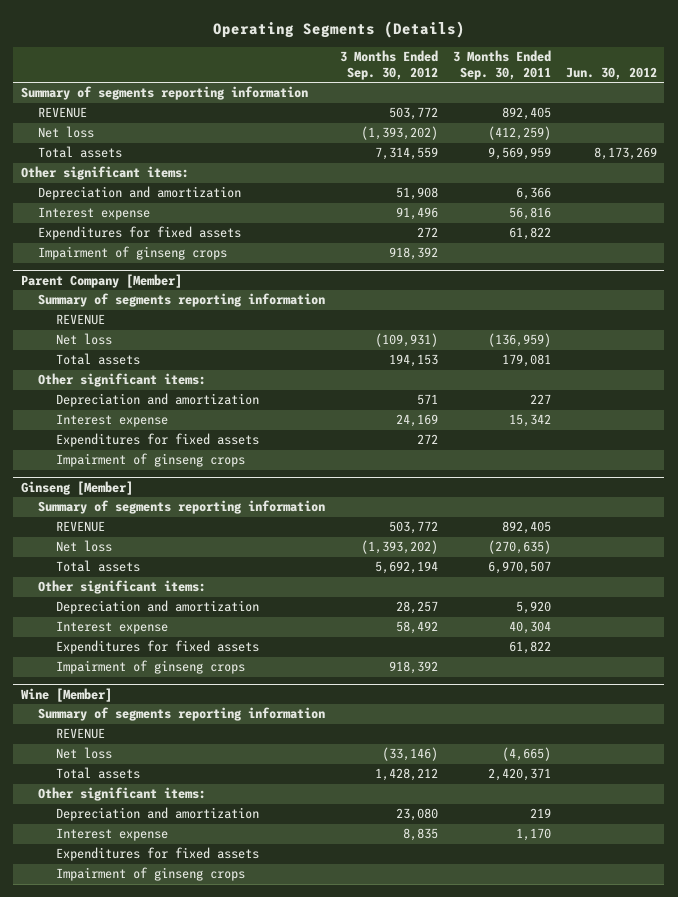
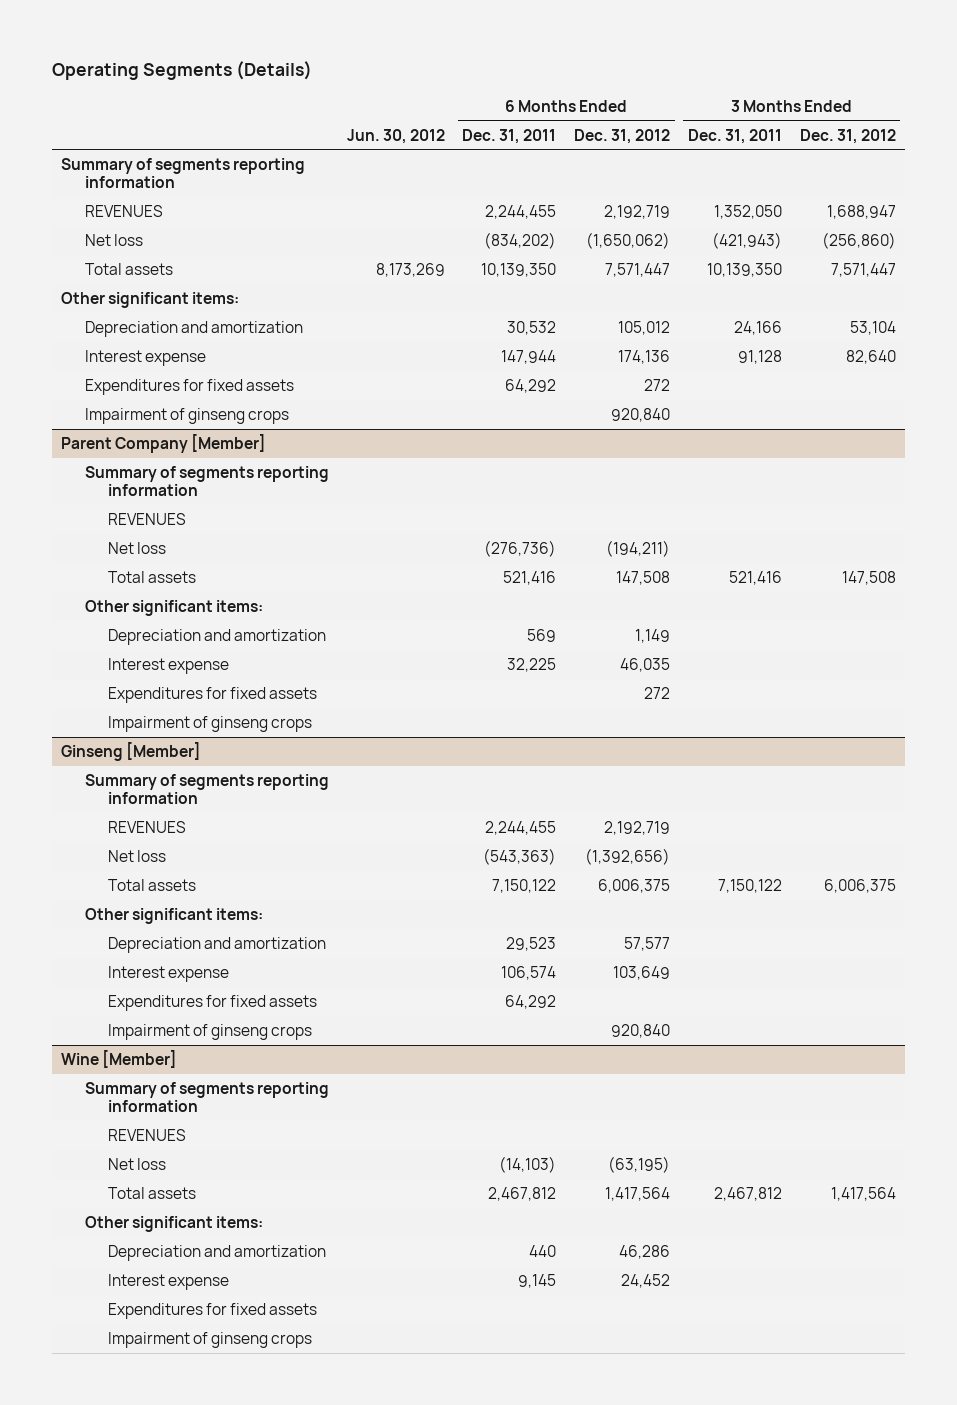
- | 3 Months Ended Sep. 30, 2012 | 3 Months Ended Sep. 30, 2011 | Jun. 30, 2012
+ | Jun. 30, 2012 | 6 Months Ended Dec. 31, 2011 | 6 Months Ended Dec. 31, 2012 | 3 Months Ended Dec. 31, 2011 | 3 Months Ended Dec. 31, 2012
- REVENUE | 503,772 | 892,405 |
+ REVENUES | | 2,244,455 | 2,192,719 | 1,352,050 | 1,688,947
@ Parent Company [Member]
- REVENUE
+ REVENUES
@ Ginseng [Member]
- REVENUE | 503,772 | 892,405 |
+ REVENUES | | 2,244,455 | 2,192,719 | |
@ Wine [Member]
- REVENUE
+ REVENUES

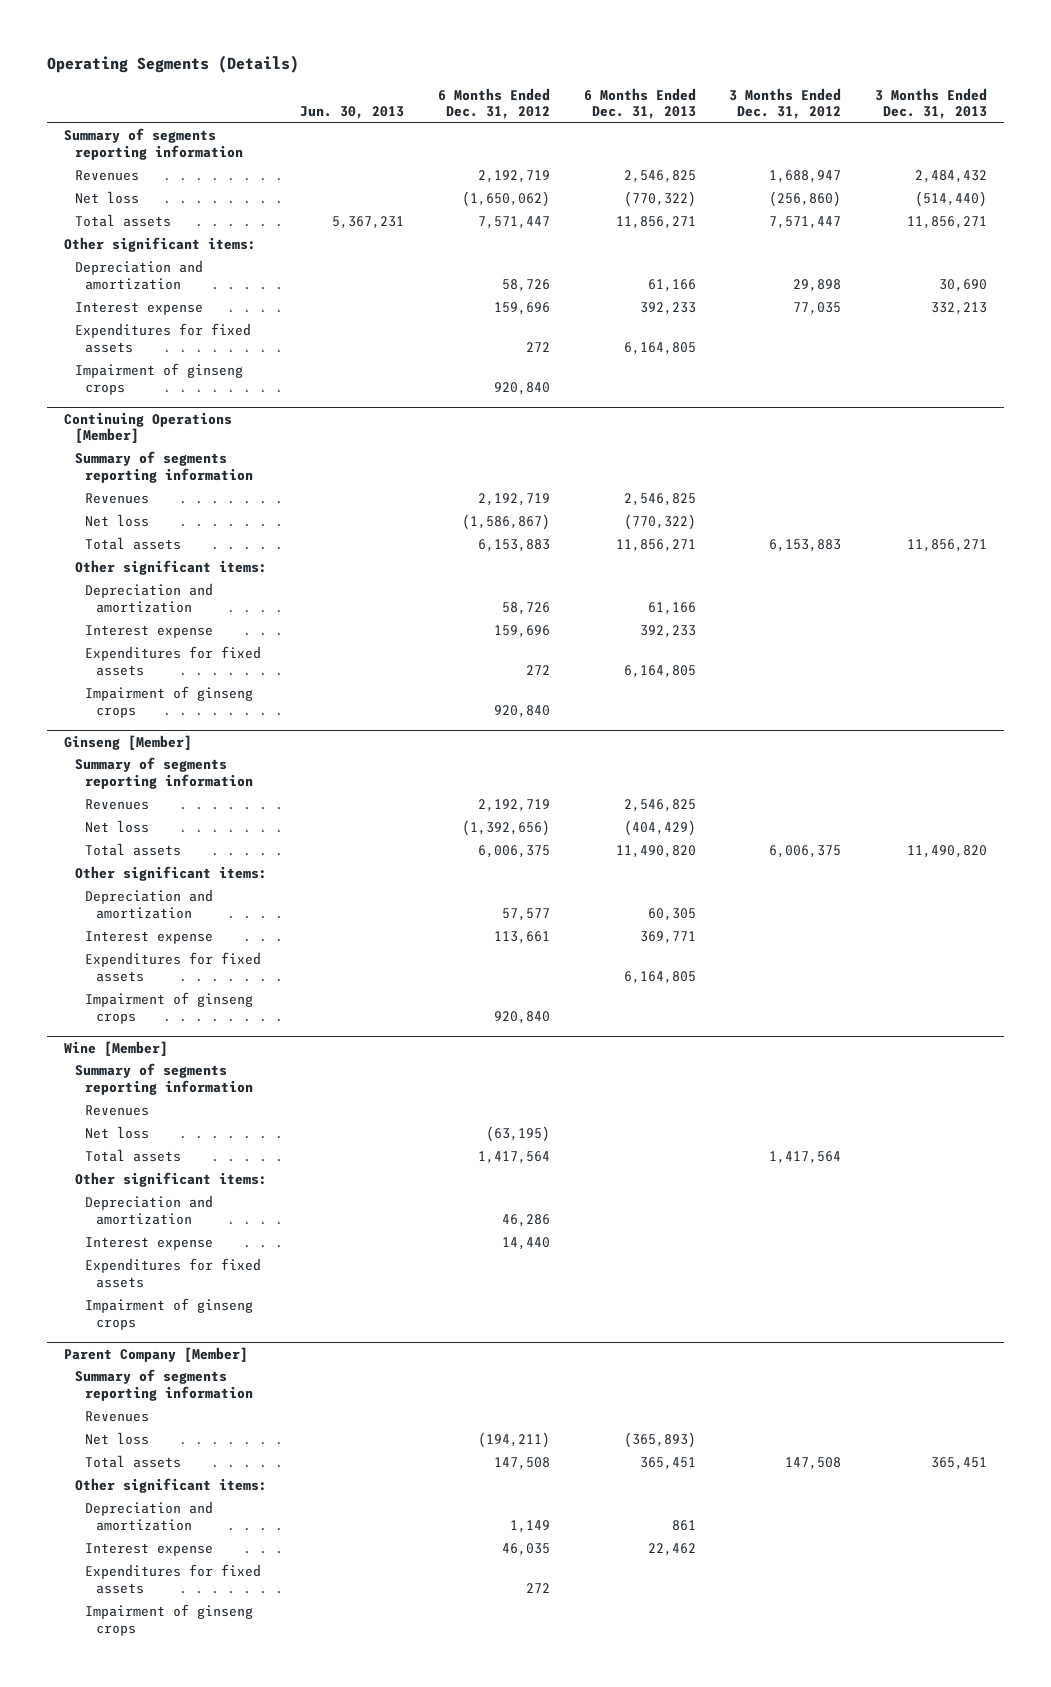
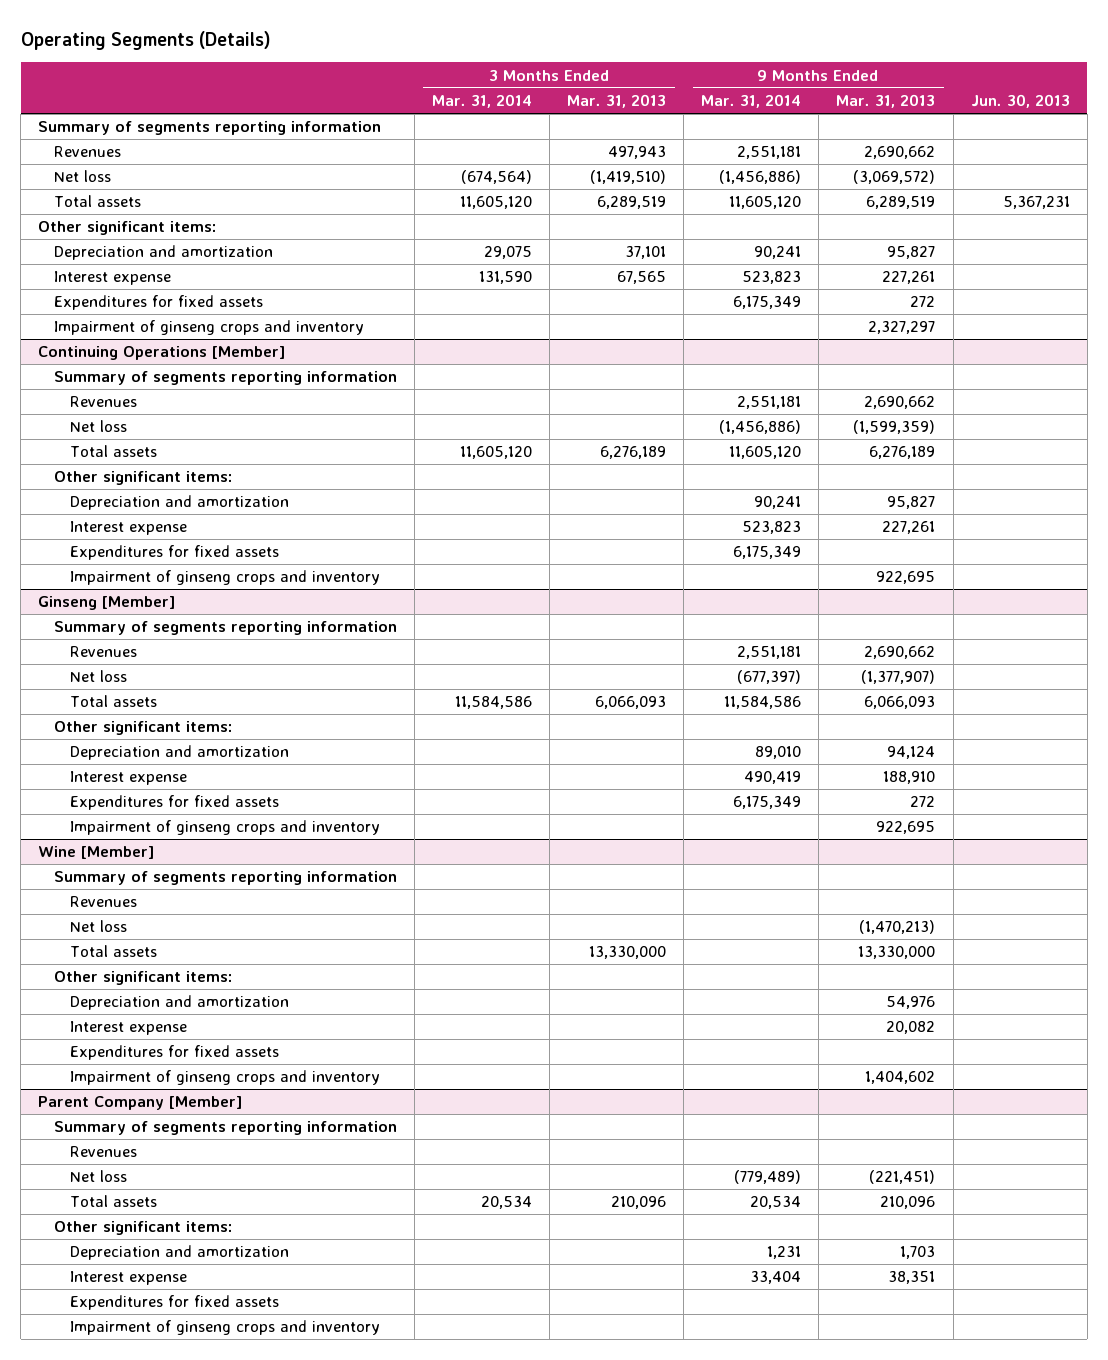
- | Jun. 30, 2013 | 6 Months Ended Dec. 31, 2012 | 6 Months Ended Dec. 31, 2013 | 3 Months Ended Dec. 31, 2012 | 3 Months Ended Dec. 31, 2013
+ | 3 Months Ended Mar. 31, 2014 | 3 Months Ended Mar. 31, 2013 | 9 Months Ended Mar. 31, 2014 | 9 Months Ended Mar. 31, 2013 | Jun. 30, 2013
- Impairment of ginseng crops | | 920,840 | | |
+ Impairment of ginseng crops and inventory | | | | 2,327,297 |
@ Continuing Operations [Member]
- Impairment of ginseng crops | | 920,840 | | |
+ Impairment of ginseng crops and inventory | | | | 922,695 |
@ Ginseng [Member]
- Impairment of ginseng crops | | 920,840 | | |
+ Impairment of ginseng crops and inventory | | | | 922,695 |
@ Wine [Member]
- Impairment of ginseng crops
+ Impairment of ginseng crops and inventory | | | | 1,404,602 |
@ Parent Company [Member]
- Impairment of ginseng crops
+ Impairment of ginseng crops and inventory

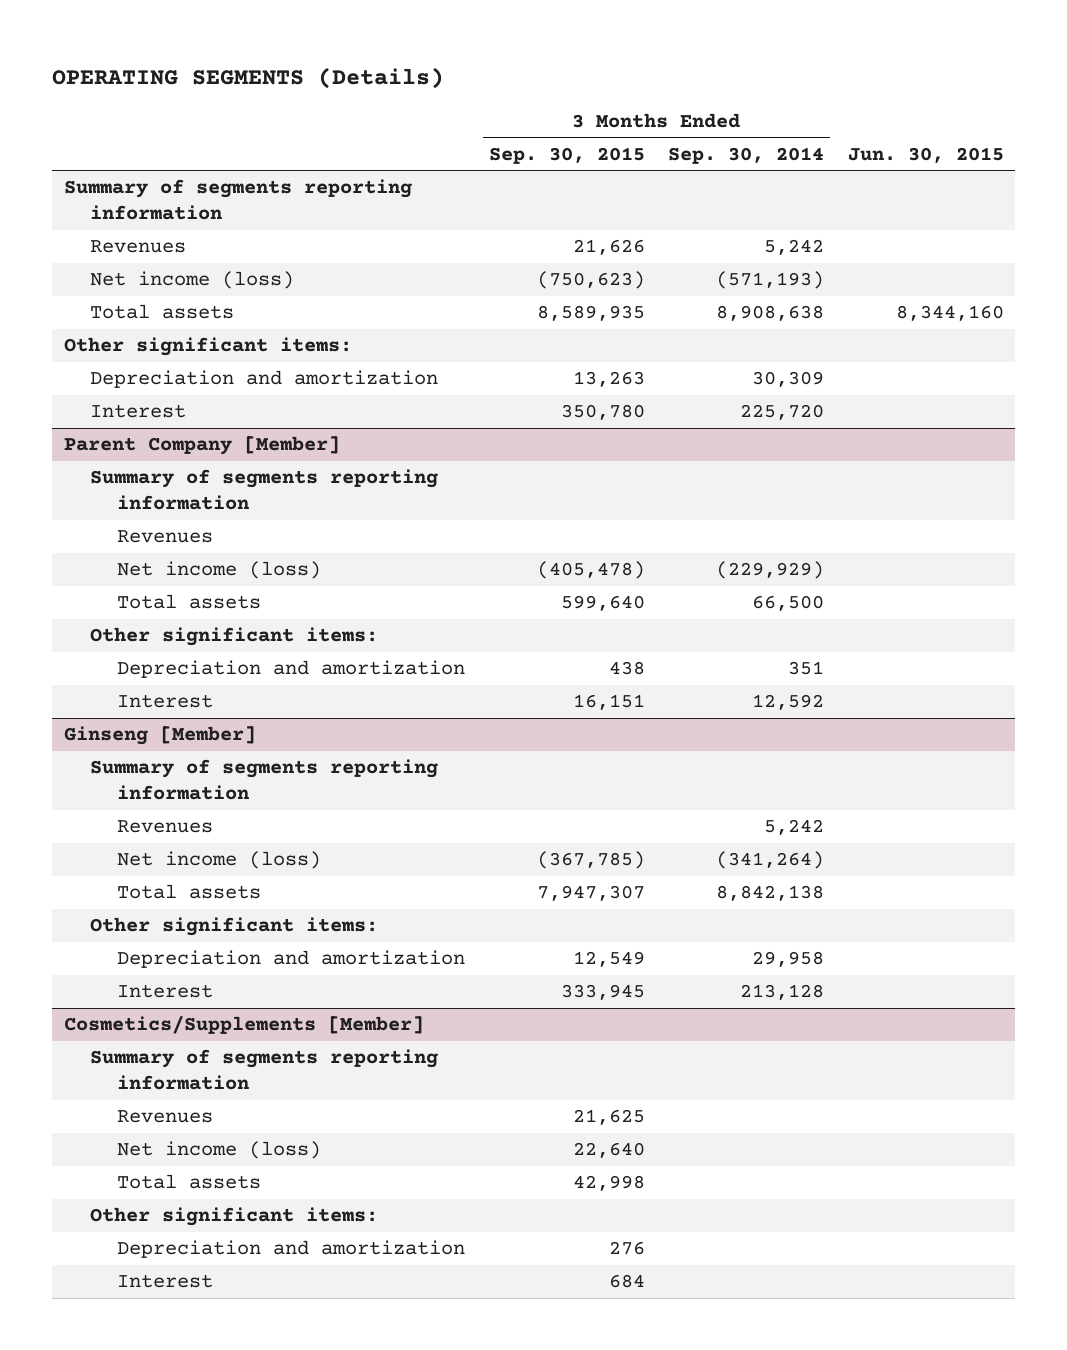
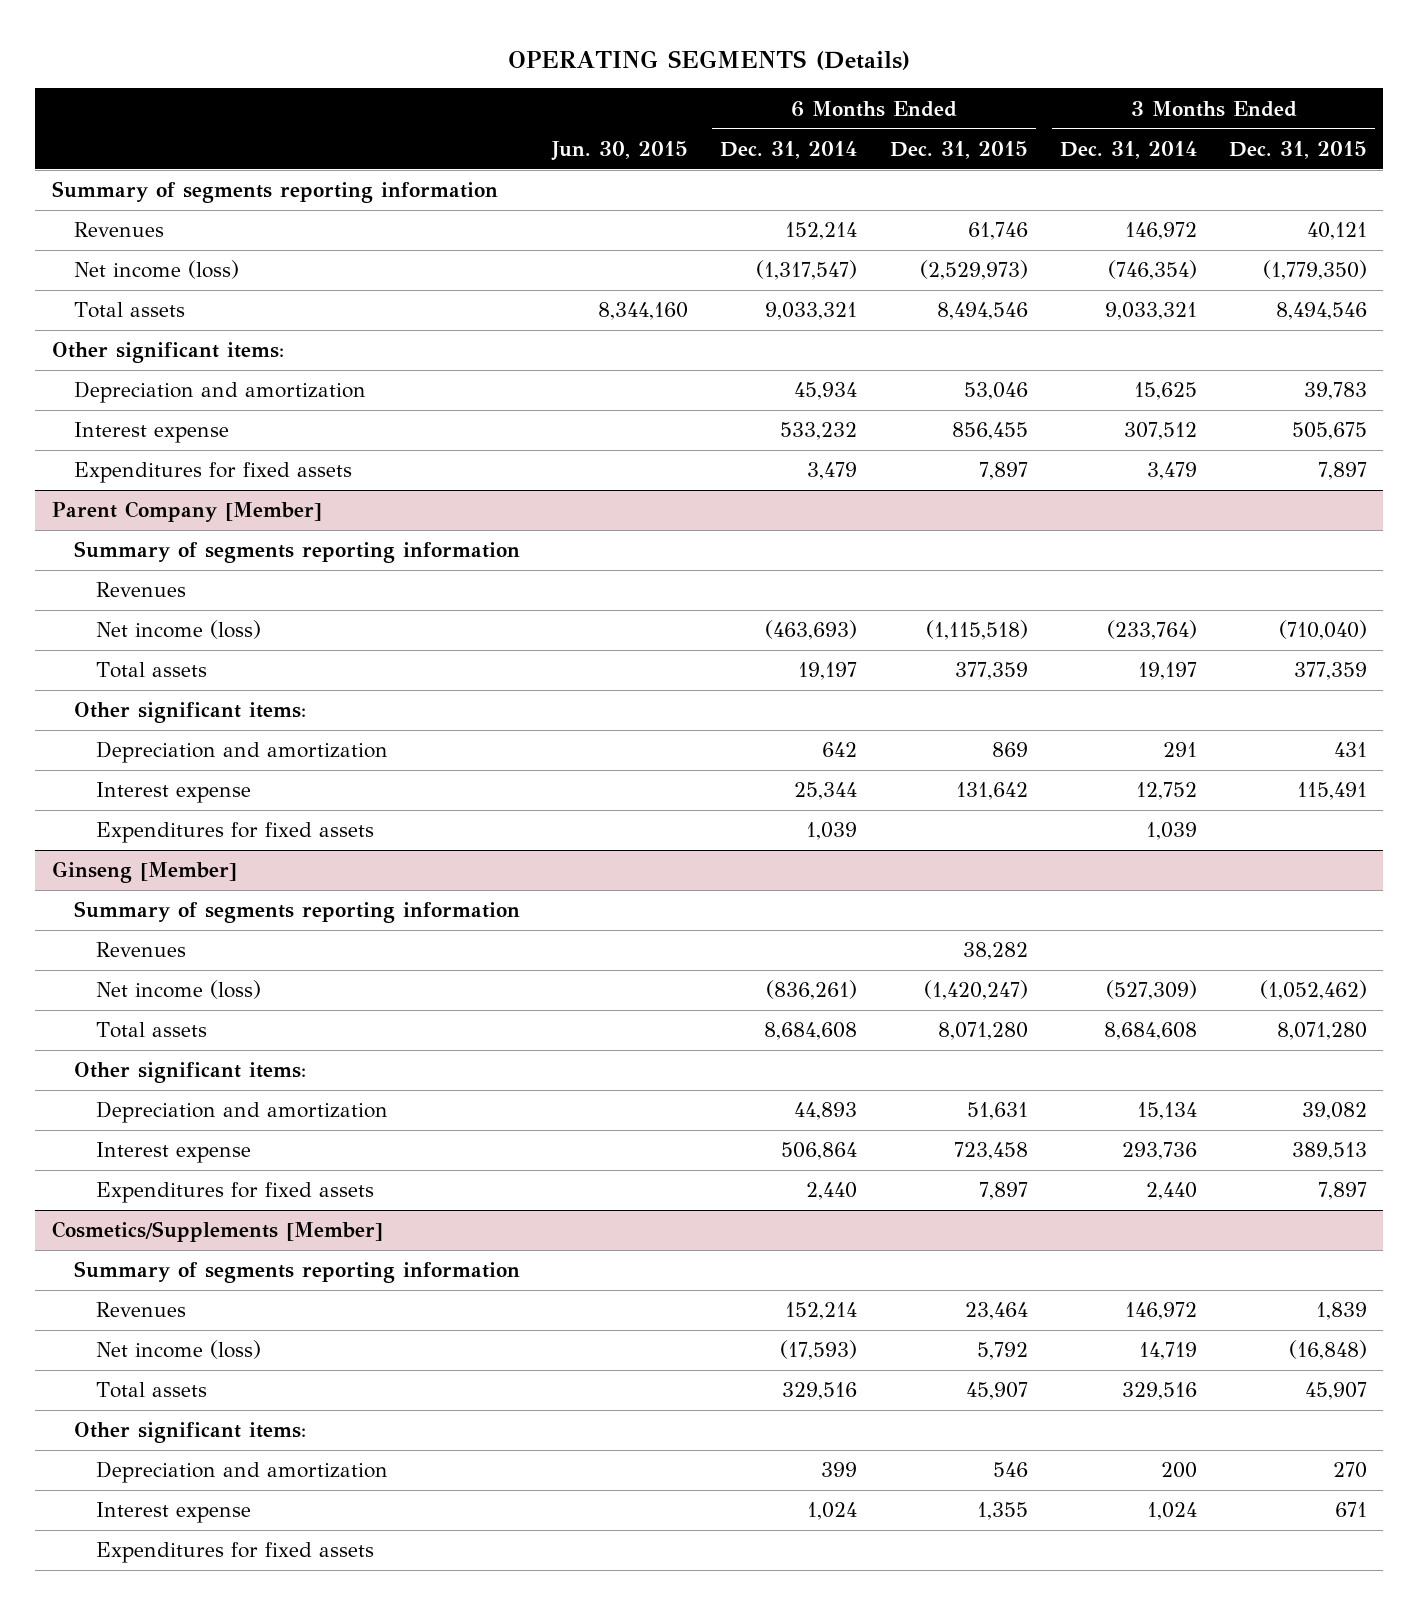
- | 3 Months Ended Sep. 30, 2015 | 3 Months Ended Sep. 30, 2014 | Jun. 30, 2015
+ | Jun. 30, 2015 | 6 Months Ended Dec. 31, 2014 | 6 Months Ended Dec. 31, 2015 | 3 Months Ended Dec. 31, 2014 | 3 Months Ended Dec. 31, 2015
- Interest | 350,780 | 225,720 |
+ Interest expense | | 533,232 | 856,455 | 307,512 | 505,675
+ Expenditures for fixed assets | | 3,479 | 7,897 | 3,479 | 7,897
@ Parent Company [Member]
- Interest | 16,151 | 12,592 |
+ Interest expense | | 25,344 | 131,642 | 12,752 | 115,491
+ Expenditures for fixed assets | | 1,039 | | 1,039 |
@ Ginseng [Member]
- Interest | 333,945 | 213,128 |
+ Interest expense | | 506,864 | 723,458 | 293,736 | 389,513
+ Expenditures for fixed assets | | 2,440 | 7,897 | 2,440 | 7,897
@ Cosmetics/Supplements [Member]
- Interest | 684 | |
+ Interest expense | | 1,024 | 1,355 | 1,024 | 671
+ Expenditures for fixed assets

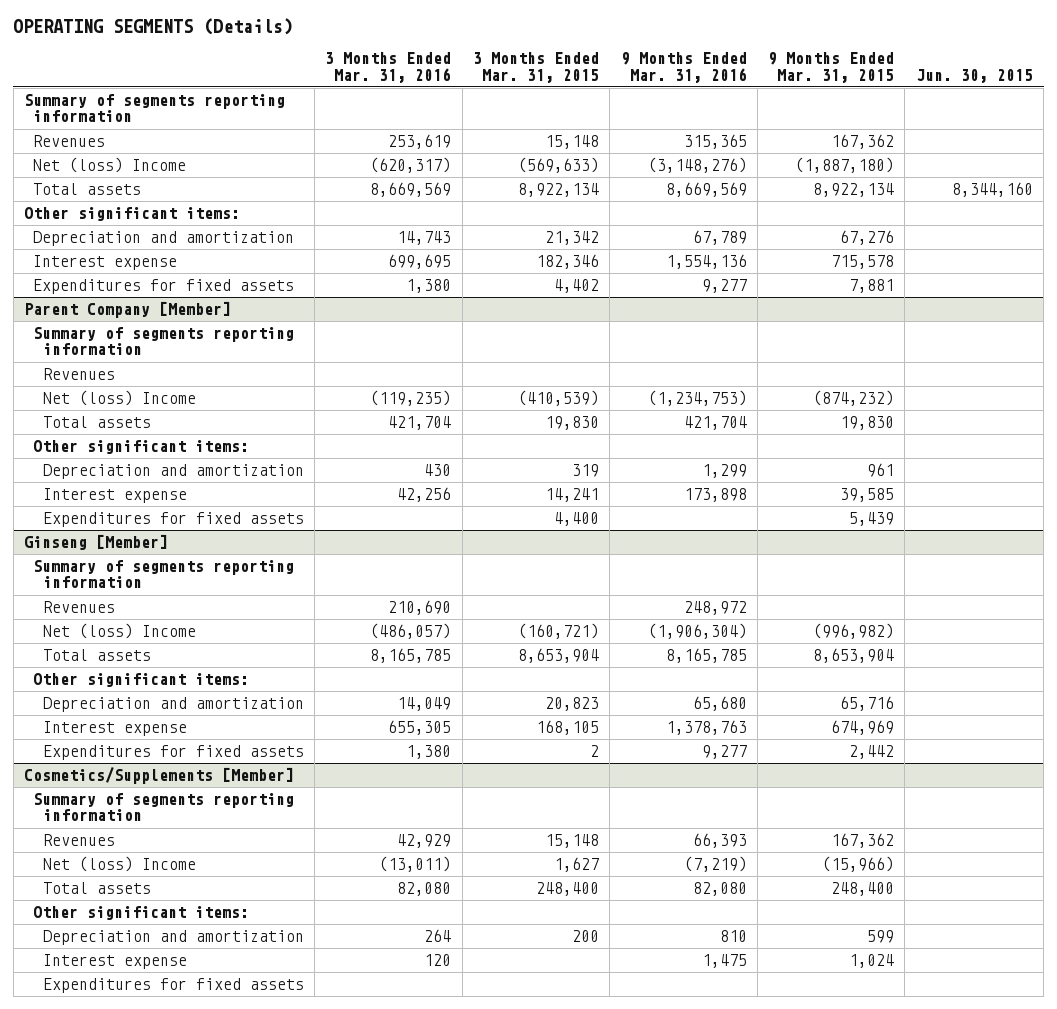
- | Jun. 30, 2015 | 6 Months Ended Dec. 31, 2014 | 6 Months Ended Dec. 31, 2015 | 3 Months Ended Dec. 31, 2014 | 3 Months Ended Dec. 31, 2015
+ | 3 Months Ended Mar. 31, 2016 | 3 Months Ended Mar. 31, 2015 | 9 Months Ended Mar. 31, 2016 | 9 Months Ended Mar. 31, 2015 | Jun. 30, 2015
- Net income (loss) | | (1,317,547) | (2,529,973) | (746,354) | (1,779,350)
+ Net (loss) Income | (620,317) | (569,633) | (3,148,276) | (1,887,180) |
@ Parent Company [Member]
- Net income (loss) | | (463,693) | (1,115,518) | (233,764) | (710,040)
+ Net (loss) Income | (119,235) | (410,539) | (1,234,753) | (874,232) |
@ Ginseng [Member]
- Net income (loss) | | (836,261) | (1,420,247) | (527,309) | (1,052,462)
+ Net (loss) Income | (486,057) | (160,721) | (1,906,304) | (996,982) |
@ Cosmetics/Supplements [Member]
- Net income (loss) | | (17,593) | 5,792 | 14,719 | (16,848)
+ Net (loss) Income | (13,011) | 1,627 | (7,219) | (15,966) |

